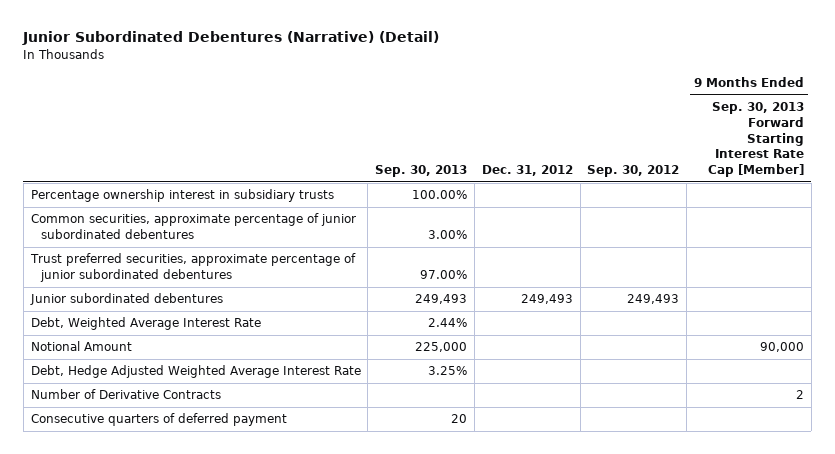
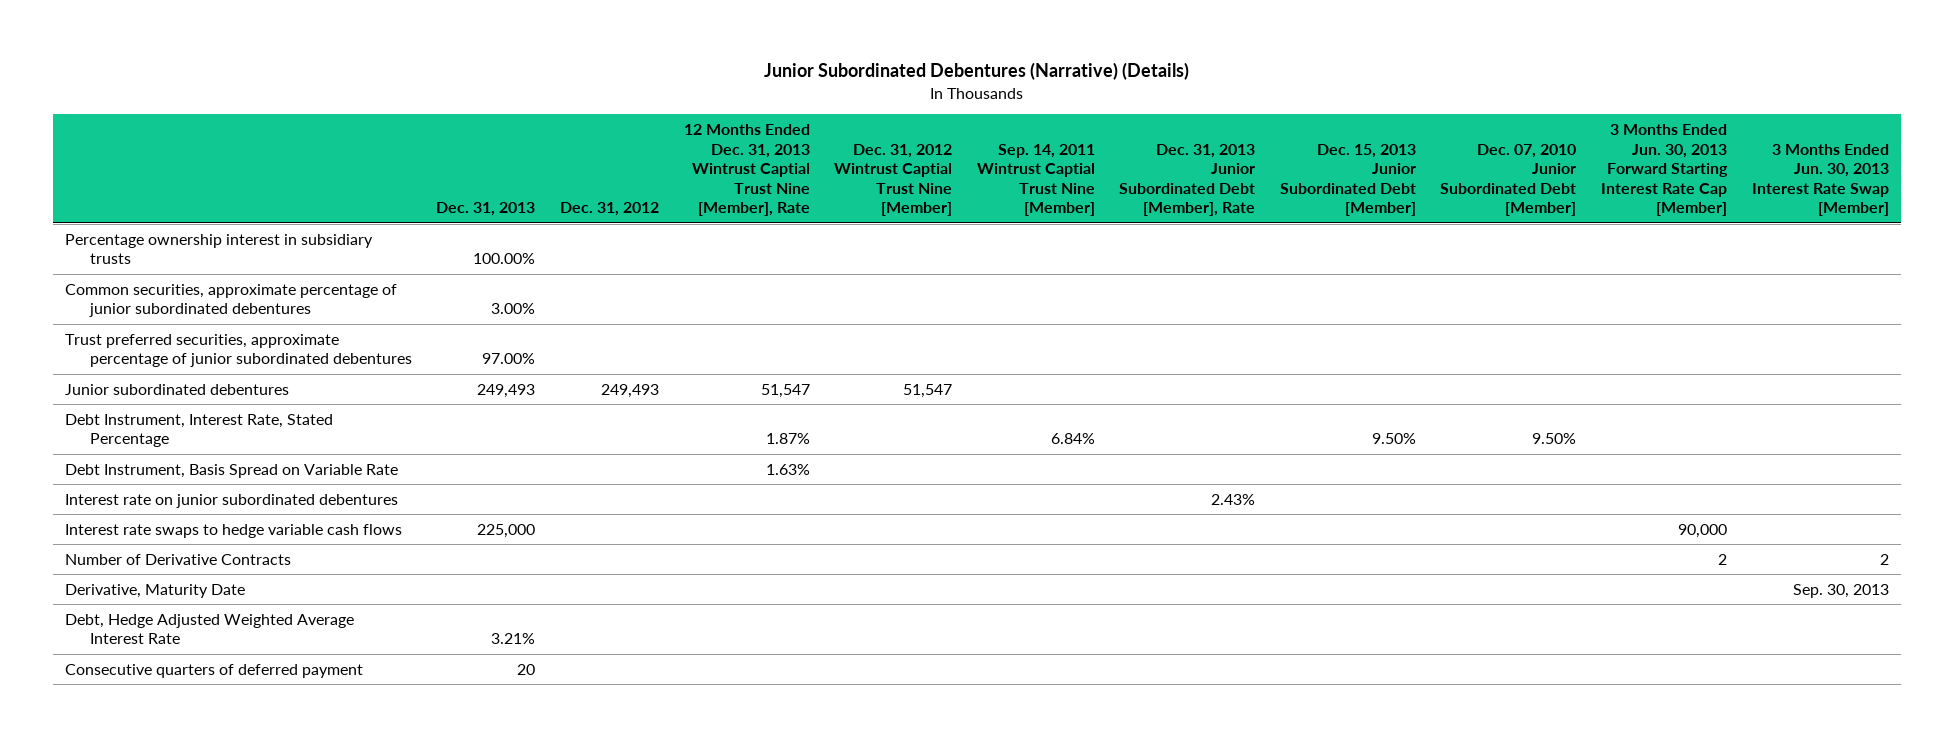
- Junior Subordinated Debentures (Narrative) (Detail)
+ Junior Subordinated Debentures (Narrative) (Details)
- | Sep. 30, 2013 | Dec. 31, 2012 | Sep. 30, 2012 | 9 Months Ended Sep. 30, 2013 Forward Starting Interest Rate Cap [Member]
+ | Dec. 31, 2013 | Dec. 31, 2012 | 12 Months Ended Dec. 31, 2013 Wintrust Captial Trust Nine [Member], Rate | Dec. 31, 2012 Wintrust Captial Trust Nine [Member] | Sep. 14, 2011 Wintrust Captial Trust Nine [Member] | Dec. 31, 2013 Junior Subordinated Debt [Member], Rate | Dec. 15, 2013 Junior Subordinated Debt [Member] | Dec. 07, 2010 Junior Subordinated Debt [Member] | 3 Months Ended Jun. 30, 2013 Forward Starting Interest Rate Cap [Member] | 3 Months Ended Jun. 30, 2013 Interest Rate Swap [Member]
- Debt, Weighted Average Interest Rate | 2.44% | | |
- Notional Amount | 225,000 | | | 90,000
+ Debt Instrument, Interest Rate, Stated Percentage | | | 1.87% | | 6.84% | | 9.50% | 9.50% | |
+ Debt Instrument, Basis Spread on Variable Rate | | | 1.63% | | | | | | |
+ Interest rate on junior subordinated debentures | | | | | | 2.43% | | | |
+ Interest rate swaps to hedge variable cash flows | 225,000 | | | | | | | | 90,000 |
+ Derivative, Maturity Date | | | | | | | | | | Sep. 30, 2013
moved down: Debt, Hedge Adjusted Weighted Average Interest Rate | 3.21% | | | | | | | | |

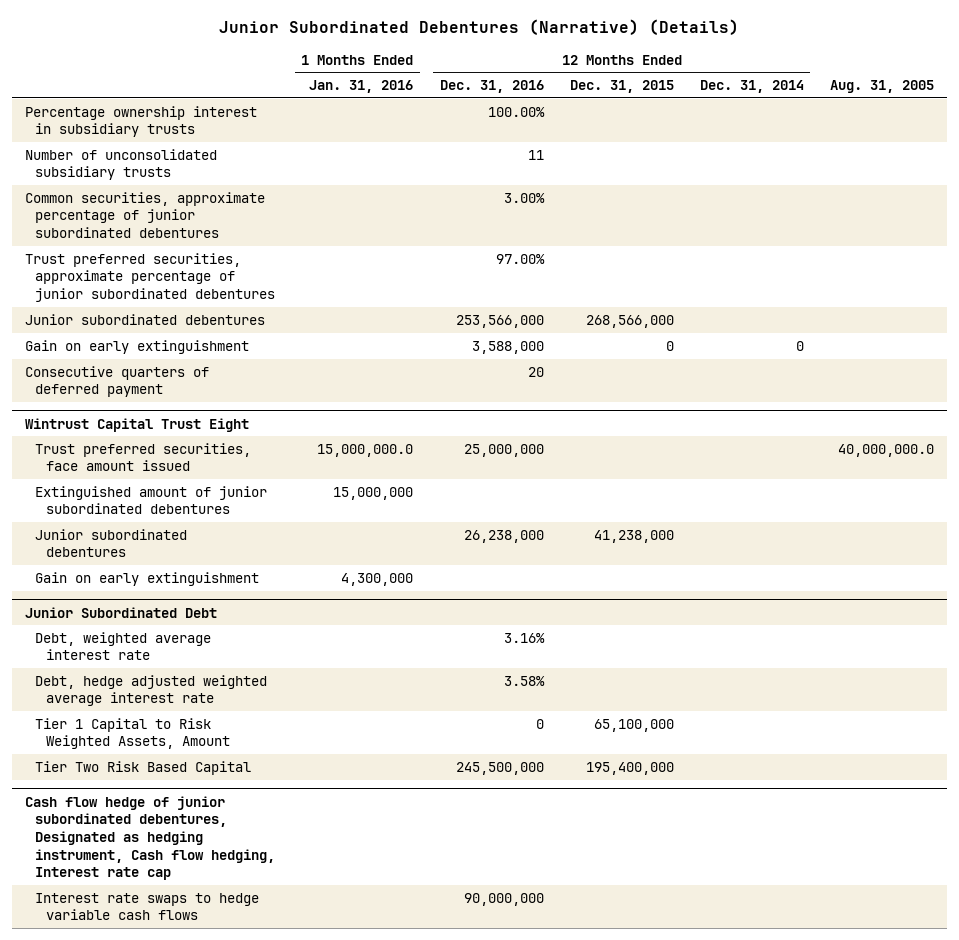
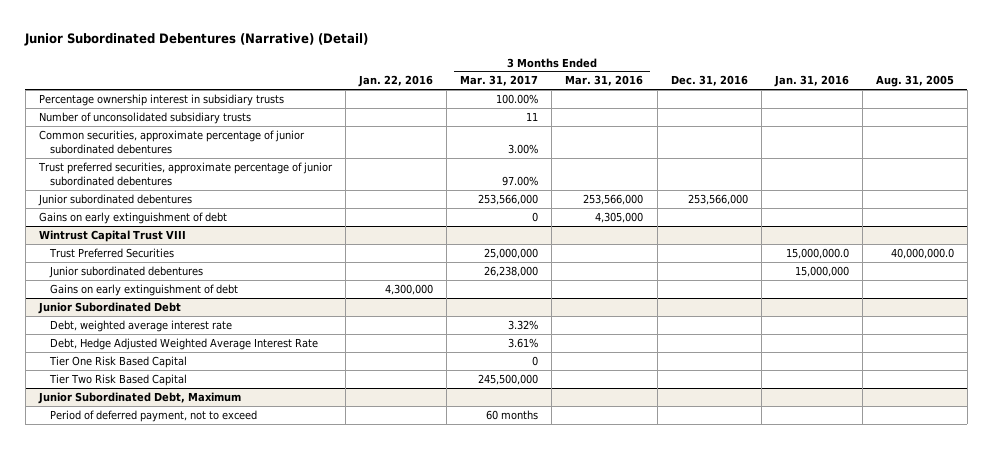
- Junior Subordinated Debentures (Narrative) (Details)
+ Junior Subordinated Debentures (Narrative) (Detail)
- | 1 Months Ended Jan. 31, 2016 | 12 Months Ended Dec. 31, 2016 | 12 Months Ended Dec. 31, 2015 | 12 Months Ended Dec. 31, 2014 | Aug. 31, 2005
+ | Jan. 22, 2016 | 3 Months Ended Mar. 31, 2017 | 3 Months Ended Mar. 31, 2016 | Dec. 31, 2016 | Jan. 31, 2016 | Aug. 31, 2005
- Gain on early extinguishment | | 3,588,000 | 0 | 0 |
- Consecutive quarters of deferred payment | | 20 | | |
- Wintrust Capital Trust Eight
- Trust preferred securities, face amount issued | 15,000,000.0 | 25,000,000 | | | 40,000,000.0
- Extinguished amount of junior subordinated debentures | 15,000,000 | | | |
+ Gains on early extinguishment of debt | | 0 | 4,305,000 | | |
+ Wintrust Capital Trust VIII
+ Trust Preferred Securities | | 25,000,000 | | | 15,000,000.0 | 40,000,000.0
- Gain on early extinguishment | 4,300,000 | | | |
+ Gains on early extinguishment of debt | 4,300,000 | | | | |
@ Junior Subordinated Debt
- Debt, hedge adjusted weighted average interest rate | | 3.58% | | |
- Tier 1 Capital to Risk Weighted Assets, Amount | | 0 | 65,100,000 | |
+ Debt, Hedge Adjusted Weighted Average Interest Rate | | 3.61% | | | |
+ Tier One Risk Based Capital | | 0 | | | |
- Cash flow hedge of junior subordinated debentures, Designated as hedging instrument, Cash flow hedging, Interest rate cap
- Interest rate swaps to hedge variable cash flows | | 90,000,000 | | |
+ Junior Subordinated Debt, Maximum
+ Period of deferred payment, not to exceed | | 60 months | | | |

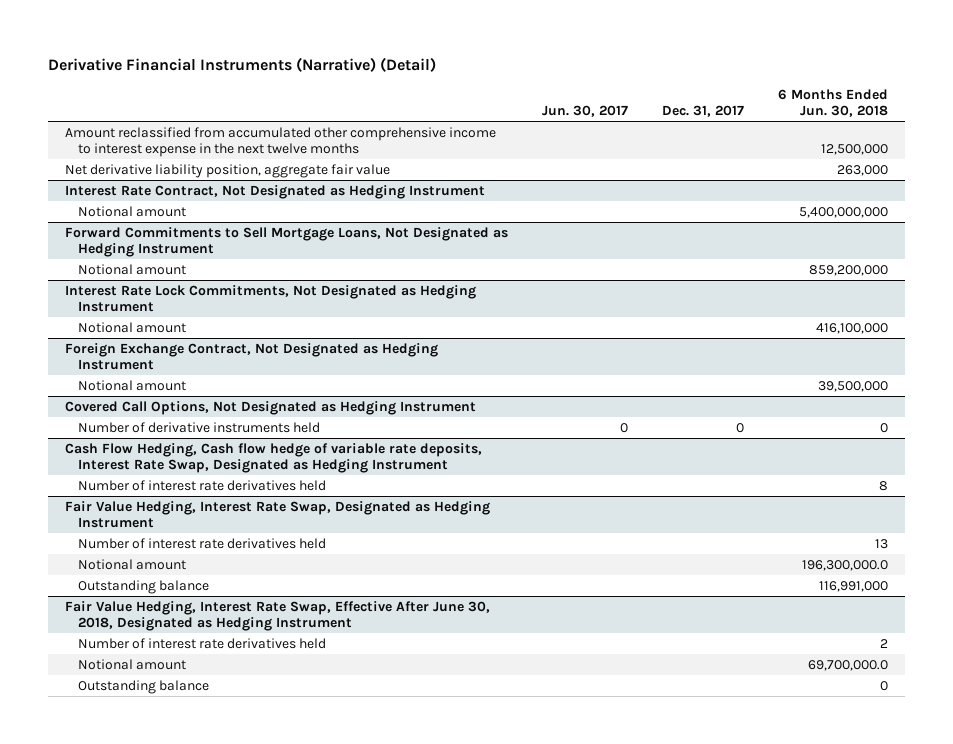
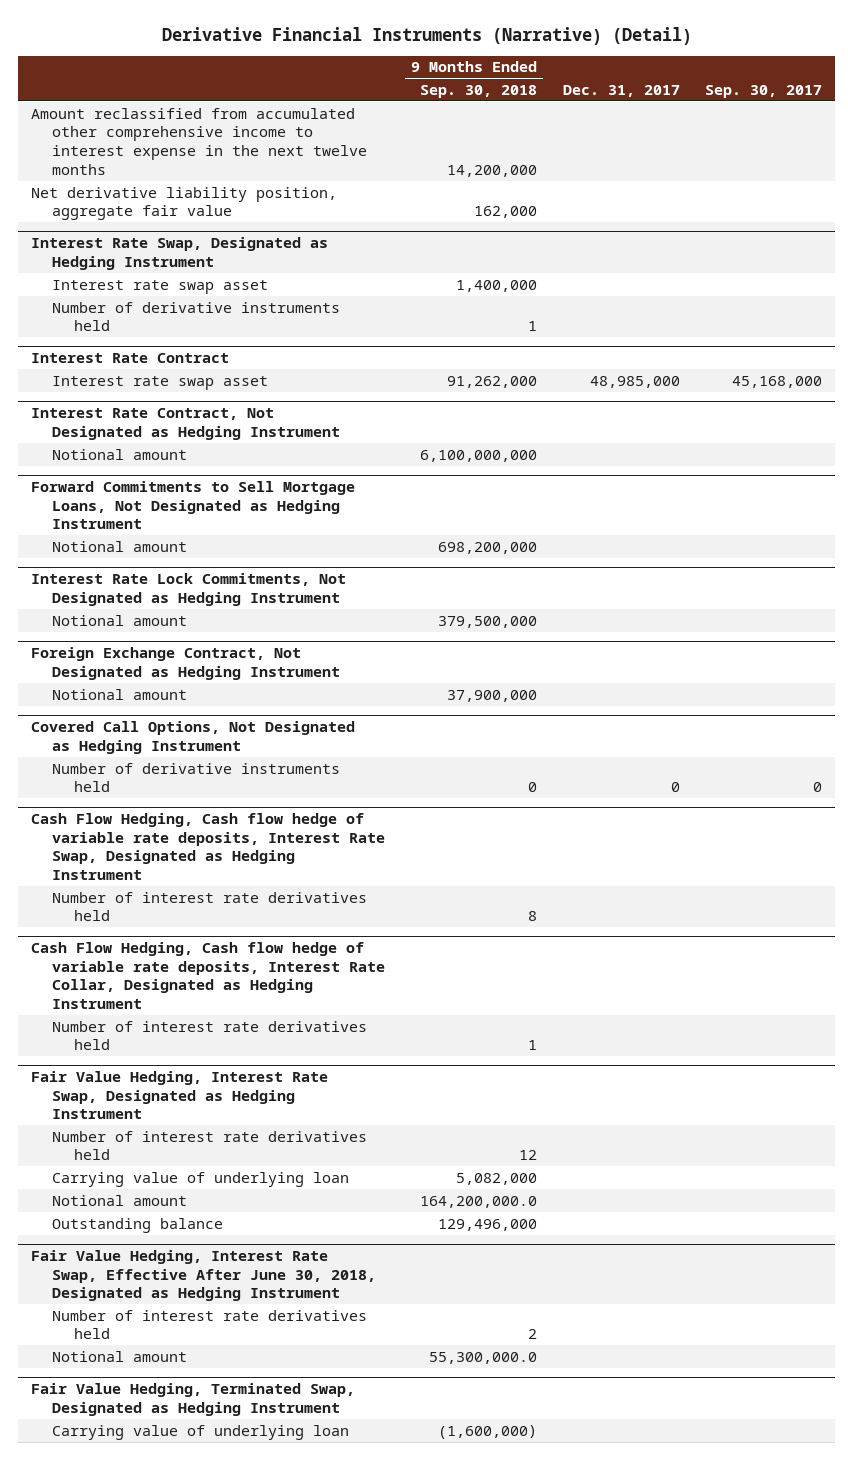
- | Jun. 30, 2017 | Dec. 31, 2017 | 6 Months Ended Jun. 30, 2018
+ | 9 Months Ended Sep. 30, 2018 | Dec. 31, 2017 | Sep. 30, 2017
+ Interest Rate Swap, Designated as Hedging Instrument
+ Interest rate swap asset | 1,400,000 | |
+ Number of derivative instruments held | 1 | |
+ Interest Rate Contract
+ Interest rate swap asset | 91,262,000 | 48,985,000 | 45,168,000
+ Cash Flow Hedging, Cash flow hedge of variable rate deposits, Interest Rate Collar, Designated as Hedging Instrument
+ Number of interest rate derivatives held | 1 | |
@ Fair Value Hedging, Interest Rate Swap, Designated as Hedging Instrument
+ Carrying value of underlying loan | 5,082,000 | |
@ Fair Value Hedging, Interest Rate Swap, Effective After June 30, 2018, Designated as Hedging Instrument
- Outstanding balance | | | 0
+ Fair Value Hedging, Terminated Swap, Designated as Hedging Instrument
+ Carrying value of underlying loan | (1,600,000) | |

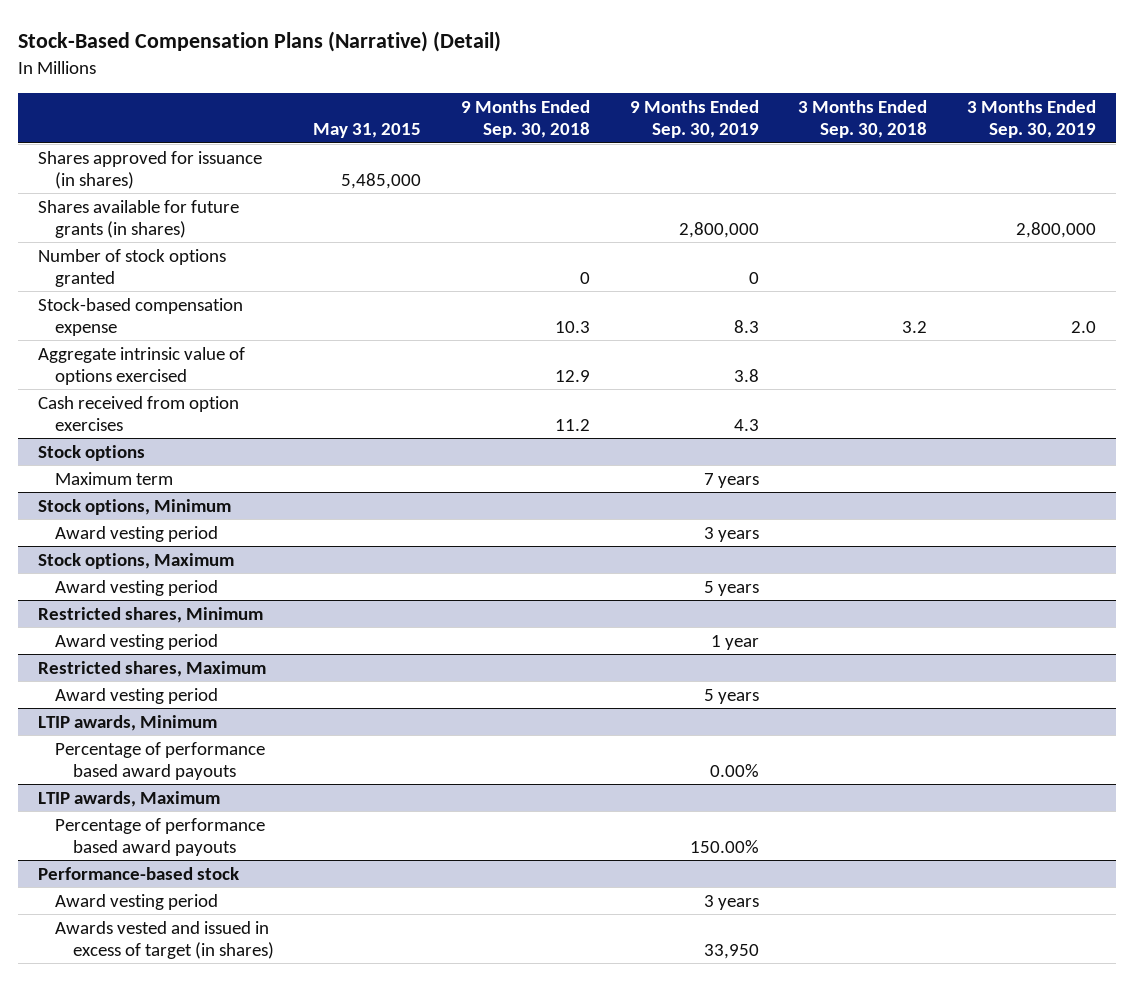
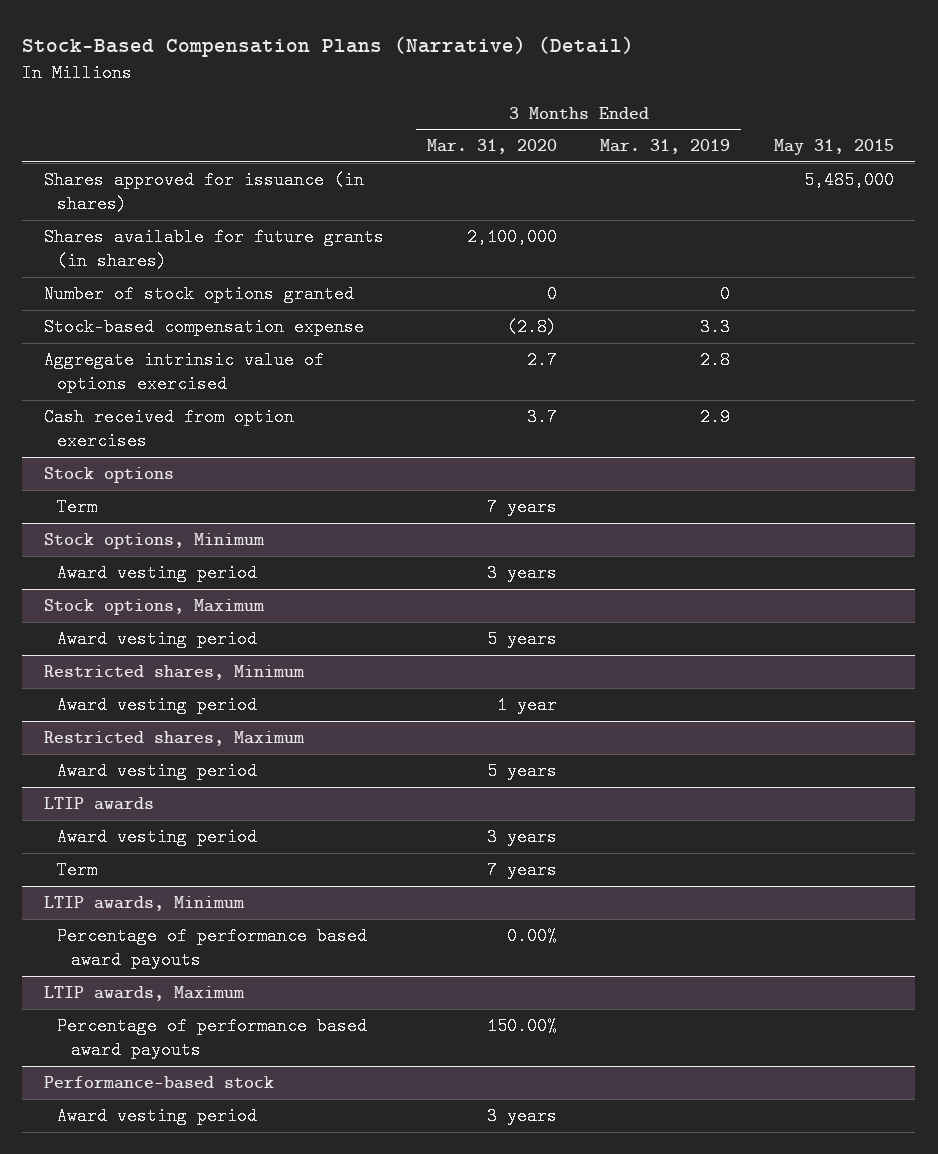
- | May 31, 2015 | 9 Months Ended Sep. 30, 2018 | 9 Months Ended Sep. 30, 2019 | 3 Months Ended Sep. 30, 2018 | 3 Months Ended Sep. 30, 2019
+ | 3 Months Ended Mar. 31, 2020 | 3 Months Ended Mar. 31, 2019 | May 31, 2015
@ Stock options
- Maximum term | | | 7 years | |
+ Term | 7 years | |
+ LTIP awards
+ Award vesting period | 3 years | |
+ Term | 7 years | |
@ Performance-based stock
- Awards vested and issued in excess of target (in shares) | | | 33,950 | |

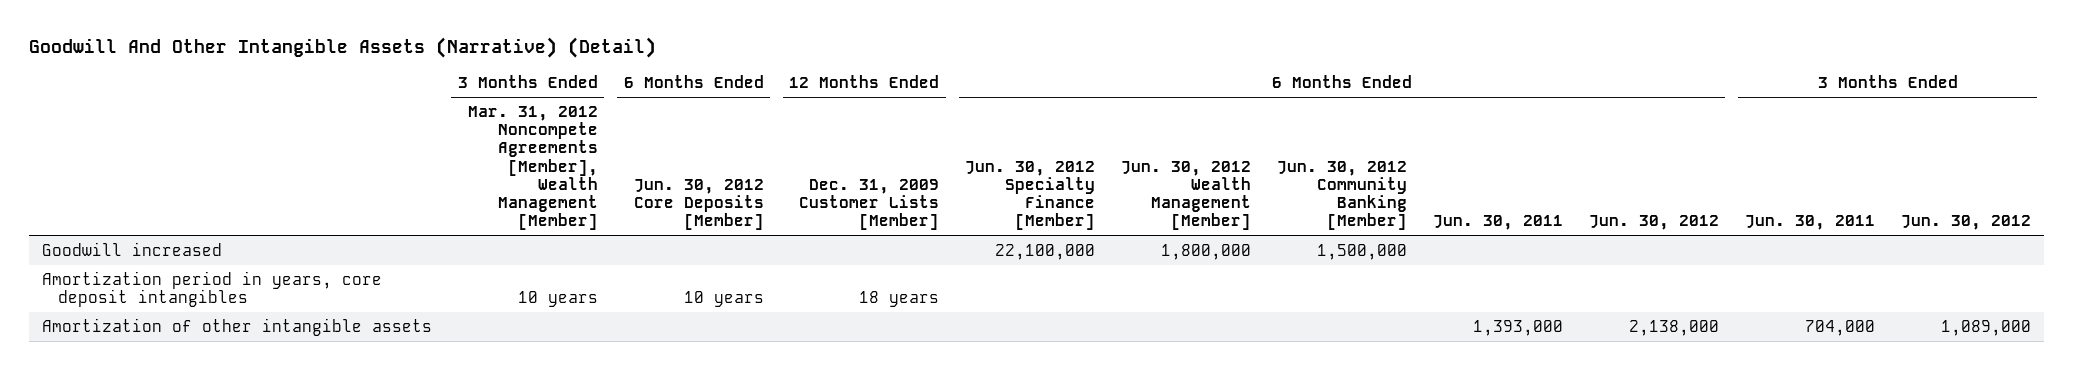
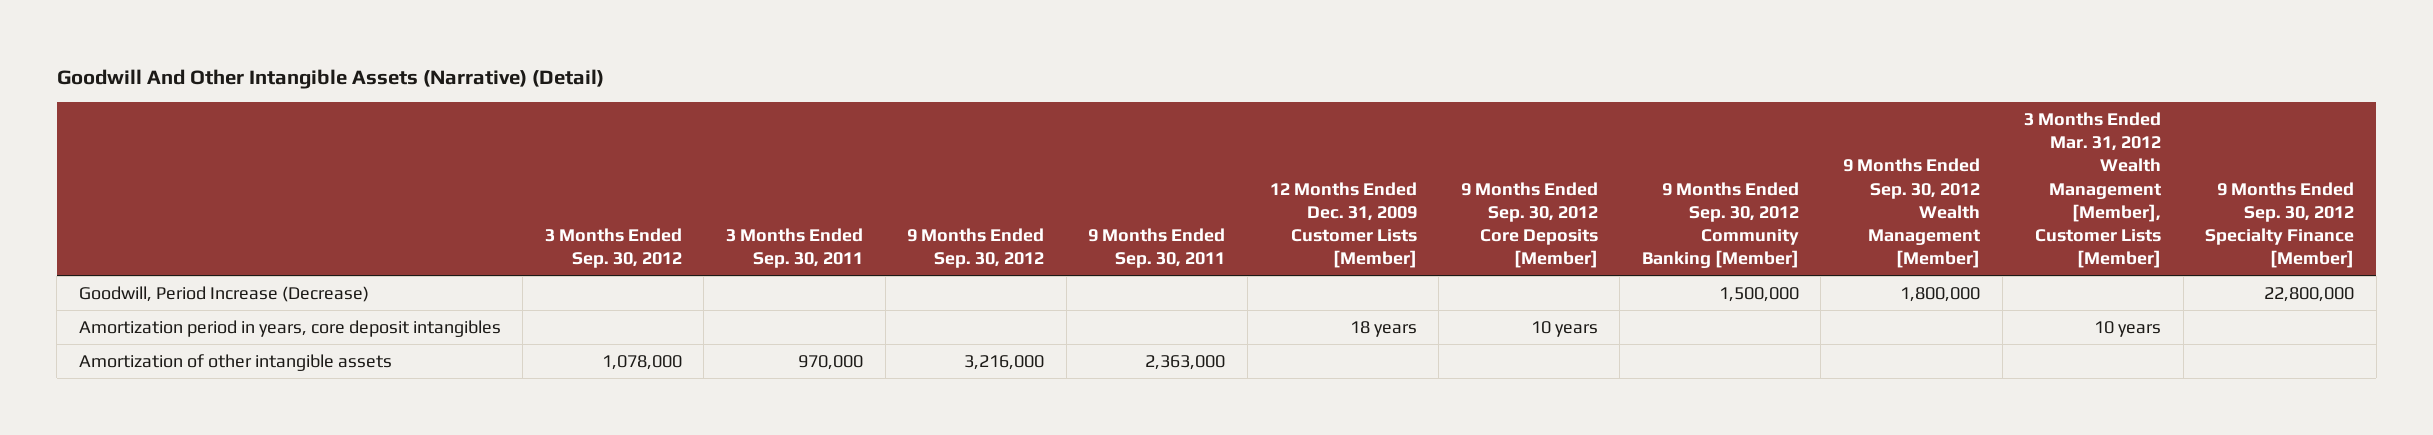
- | 3 Months Ended Mar. 31, 2012 Noncompete Agreements [Member], Wealth Management [Member] | 6 Months Ended Jun. 30, 2012 Core Deposits [Member] | 12 Months Ended Dec. 31, 2009 Customer Lists [Member] | 6 Months Ended Jun. 30, 2012 Specialty Finance [Member] | 6 Months Ended Jun. 30, 2012 Wealth Management [Member] | 6 Months Ended Jun. 30, 2012 Community Banking [Member] | 6 Months Ended Jun. 30, 2011 | 6 Months Ended Jun. 30, 2012 | 3 Months Ended Jun. 30, 2011 | 3 Months Ended Jun. 30, 2012
+ | 3 Months Ended Sep. 30, 2012 | 3 Months Ended Sep. 30, 2011 | 9 Months Ended Sep. 30, 2012 | 9 Months Ended Sep. 30, 2011 | 12 Months Ended Dec. 31, 2009 Customer Lists [Member] | 9 Months Ended Sep. 30, 2012 Core Deposits [Member] | 9 Months Ended Sep. 30, 2012 Community Banking [Member] | 9 Months Ended Sep. 30, 2012 Wealth Management [Member] | 3 Months Ended Mar. 31, 2012 Wealth Management [Member], Customer Lists [Member] | 9 Months Ended Sep. 30, 2012 Specialty Finance [Member]
- Goodwill increased | | | | 22,100,000 | 1,800,000 | 1,500,000 | | | |
+ Goodwill, Period Increase (Decrease) | | | | | | | 1,500,000 | 1,800,000 | | 22,800,000

